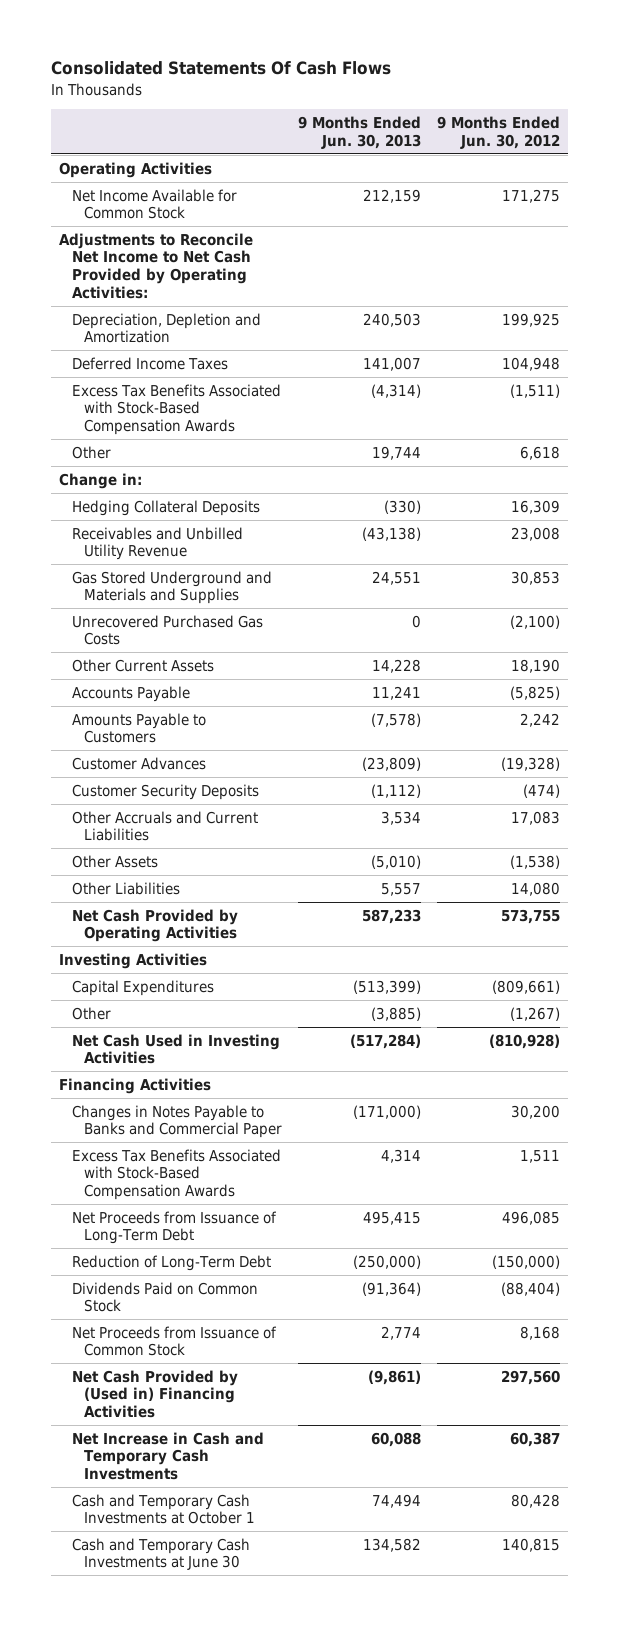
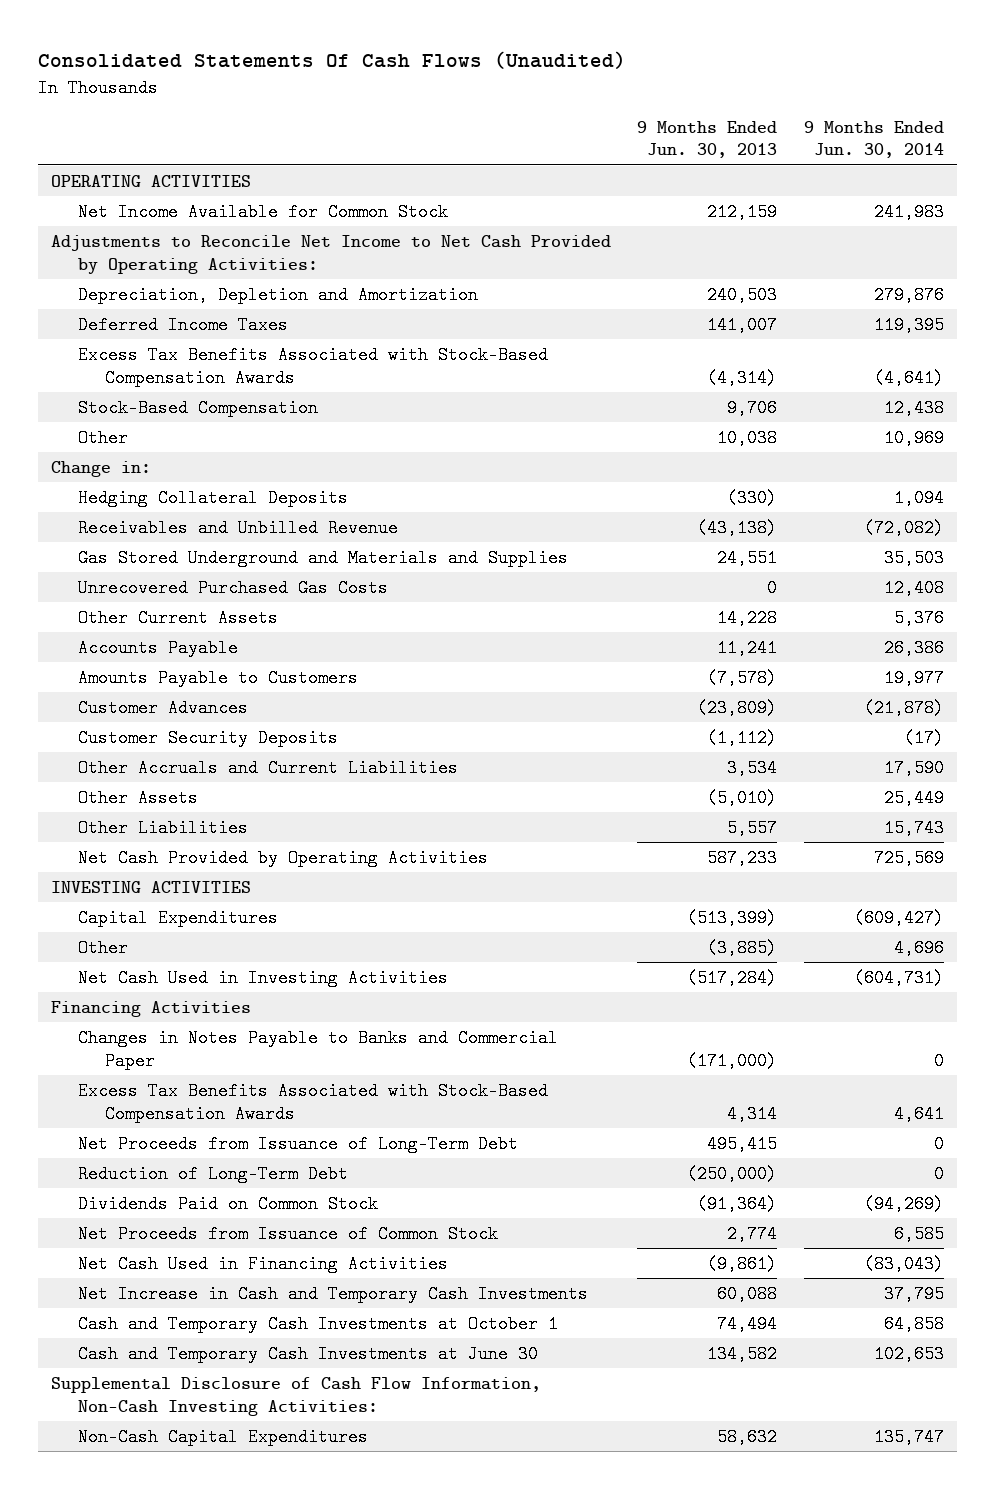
- Consolidated Statements Of Cash Flows
+ Consolidated Statements Of Cash Flows (Unaudited)
- | 9 Months Ended Jun. 30, 2013 | 9 Months Ended Jun. 30, 2012
+ | 9 Months Ended Jun. 30, 2013 | 9 Months Ended Jun. 30, 2014
- Operating Activities
+ OPERATING ACTIVITIES
- Other | 19,744 | 6,618
+ Stock-Based Compensation | 9,706 | 12,438
+ Other | 10,038 | 10,969
- Receivables and Unbilled Utility Revenue | (43,138) | 23,008
+ Receivables and Unbilled Revenue | (43,138) | (72,082)
- Investing Activities
+ INVESTING ACTIVITIES
- Net Cash Provided by (Used in) Financing Activities | (9,861) | 297,560
+ Net Cash Used in Financing Activities | (9,861) | (83,043)
+ Supplemental Disclosure of Cash Flow Information, Non-Cash Investing Activities:
+ Non-Cash Capital Expenditures | 58,632 | 135,747

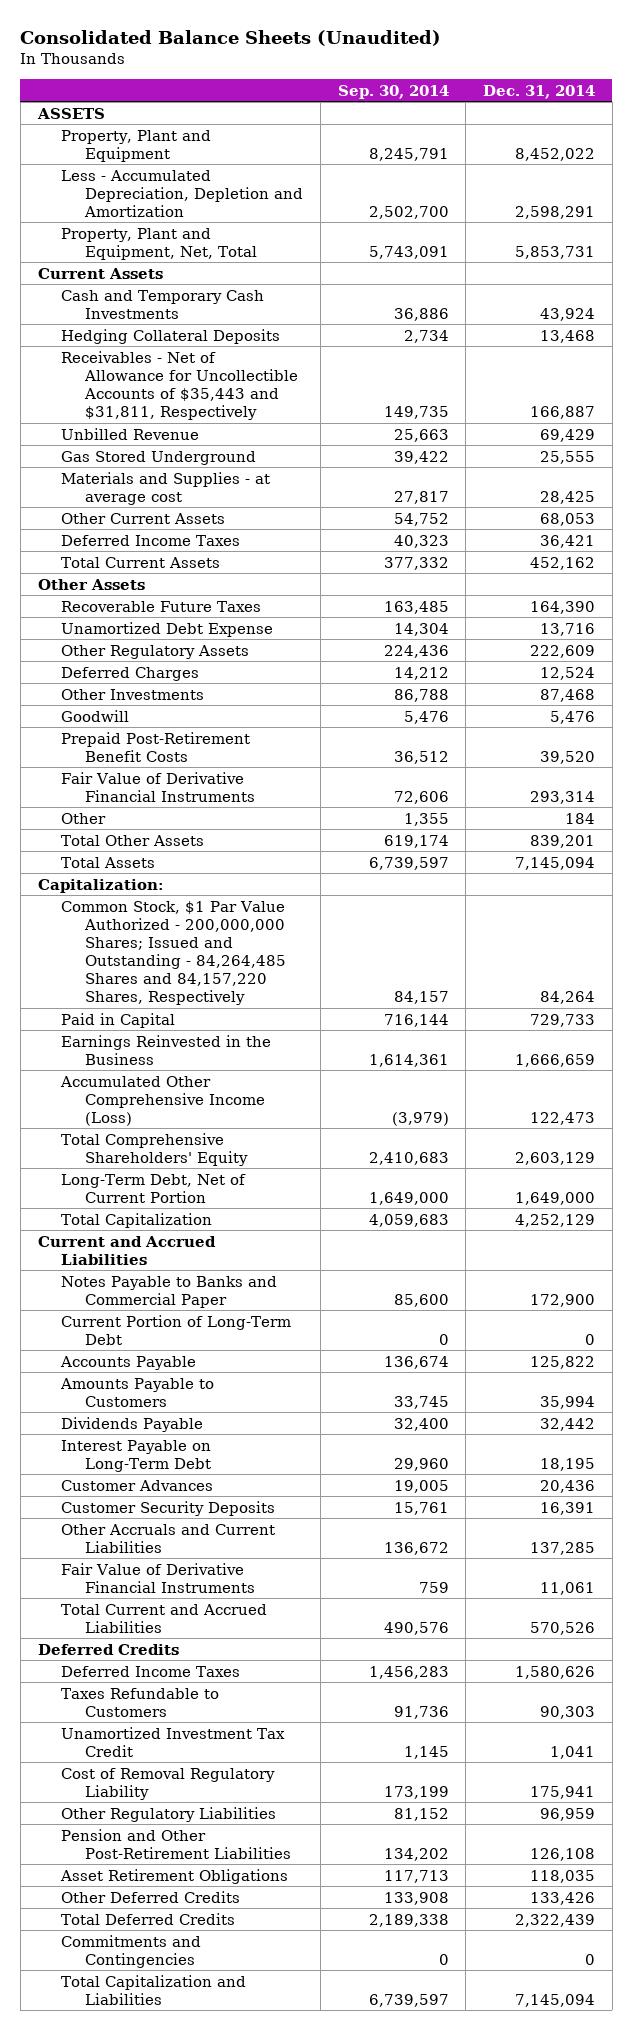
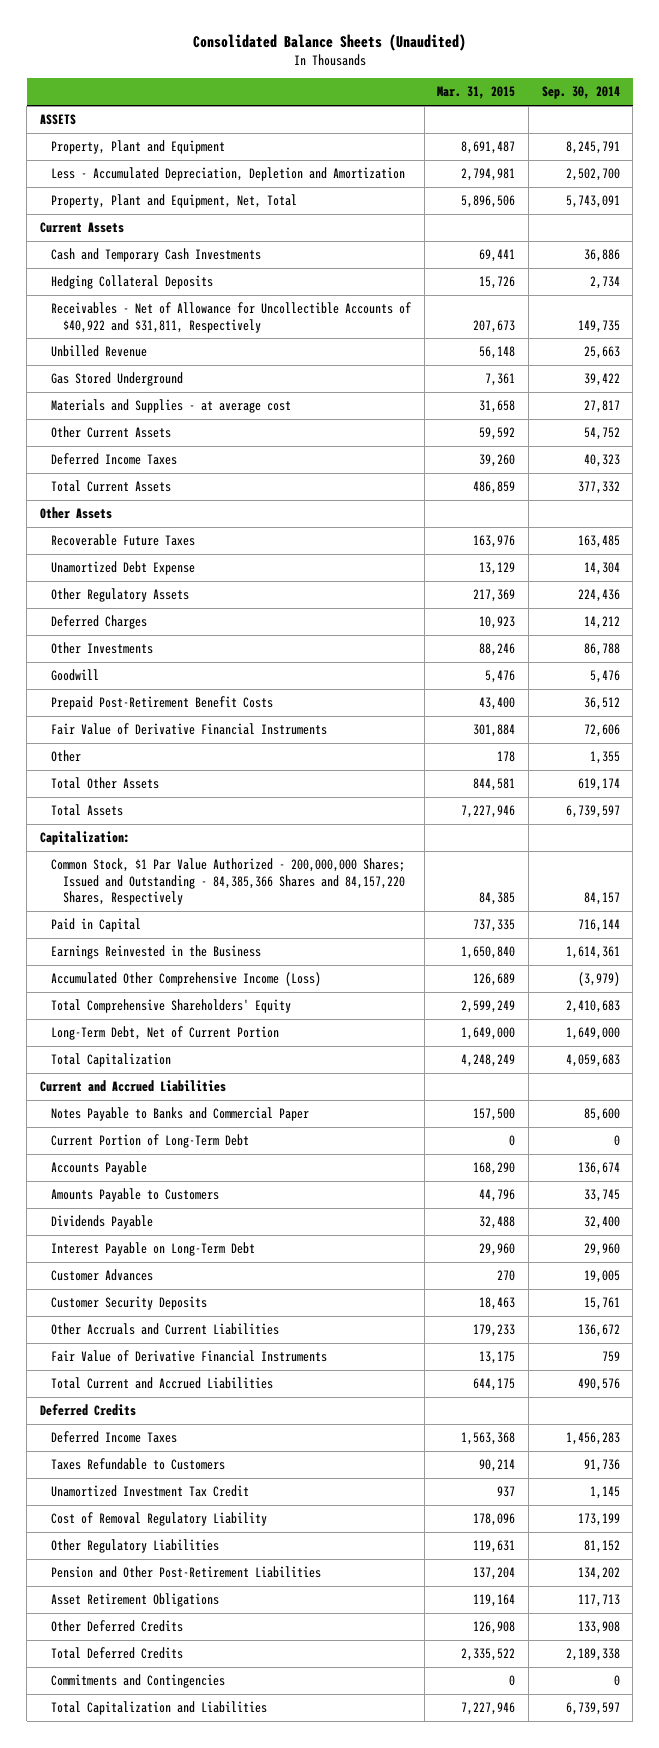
- | Sep. 30, 2014 | Dec. 31, 2014
+ | Mar. 31, 2015 | Sep. 30, 2014
- Receivables - Net of Allowance for Uncollectible Accounts of $35,443 and $31,811, Respectively | 149,735 | 166,887
+ Receivables - Net of Allowance for Uncollectible Accounts of $40,922 and $31,811, Respectively | 207,673 | 149,735
- Common Stock, $1 Par Value Authorized - 200,000,000 Shares; Issued and Outstanding - 84,264,485 Shares and 84,157,220 Shares, Respectively | 84,157 | 84,264
+ Common Stock, $1 Par Value Authorized - 200,000,000 Shares; Issued and Outstanding - 84,385,366 Shares and 84,157,220 Shares, Respectively | 84,385 | 84,157

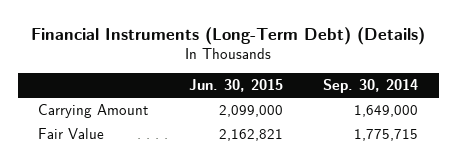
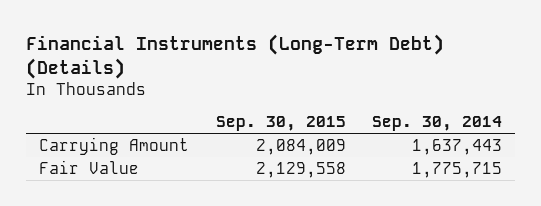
- | Jun. 30, 2015 | Sep. 30, 2014
+ | Sep. 30, 2015 | Sep. 30, 2014
- Carrying Amount | 2,099,000 | 1,649,000
+ Carrying Amount | 2,084,009 | 1,637,443

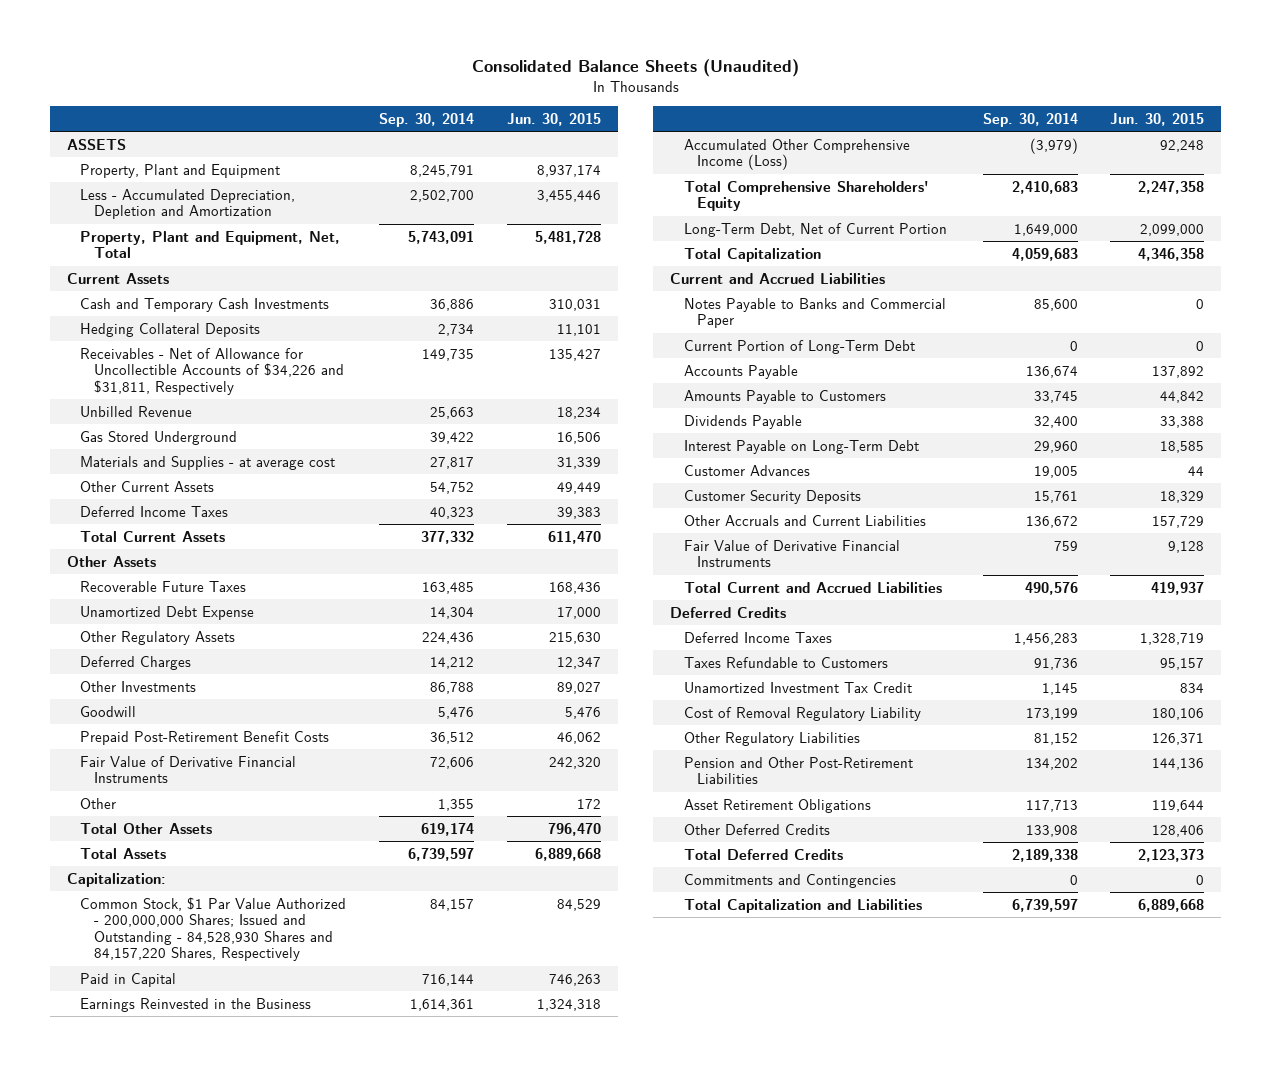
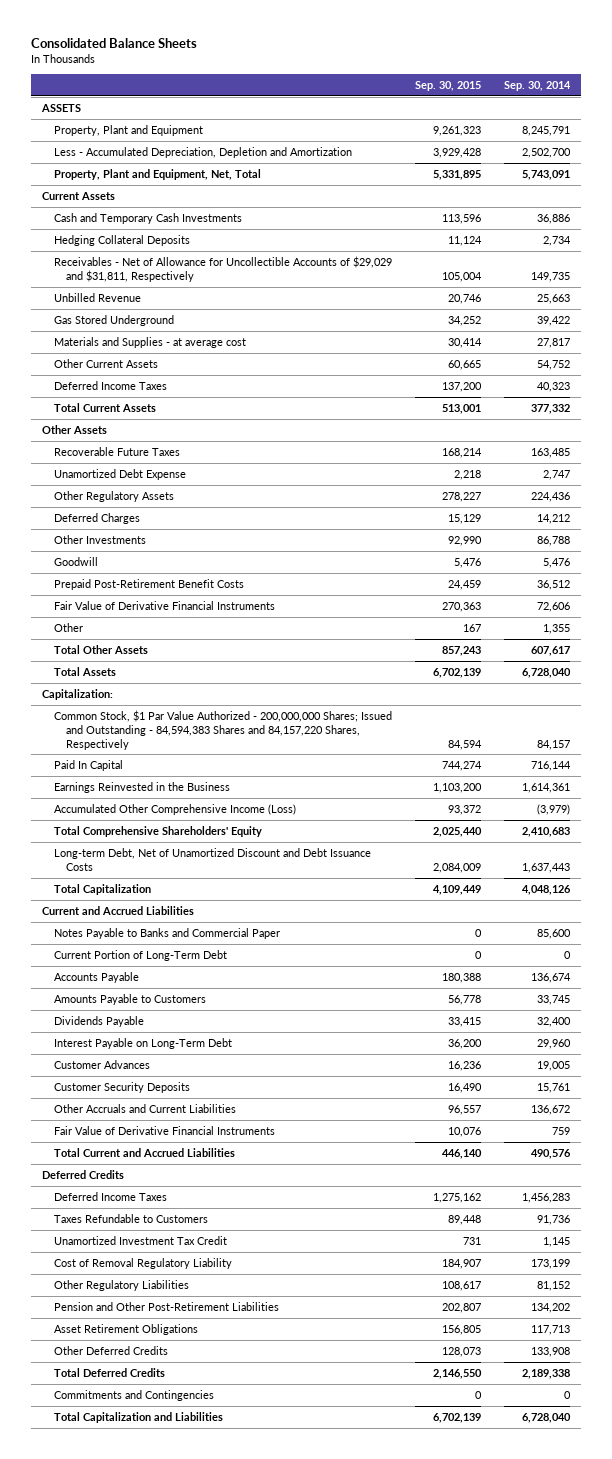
- Consolidated Balance Sheets (Unaudited)
+ Consolidated Balance Sheets
- | Sep. 30, 2014 | Jun. 30, 2015
+ | Sep. 30, 2015 | Sep. 30, 2014
- Receivables - Net of Allowance for Uncollectible Accounts of $34,226 and $31,811, Respectively | 149,735 | 135,427
+ Receivables - Net of Allowance for Uncollectible Accounts of $29,029 and $31,811, Respectively | 105,004 | 149,735
- Unamortized Debt Expense | 14,304 | 17,000
+ Unamortized Debt Expense | 2,218 | 2,747
- Total Other Assets | 619,174 | 796,470
- Total Assets | 6,739,597 | 6,889,668
+ Total Other Assets | 857,243 | 607,617
+ Total Assets | 6,702,139 | 6,728,040
- Common Stock, $1 Par Value Authorized - 200,000,000 Shares; Issued and Outstanding - 84,528,930 Shares and 84,157,220 Shares, Respectively | 84,157 | 84,529
- Paid in Capital | 716,144 | 746,263
+ Common Stock, $1 Par Value Authorized - 200,000,000 Shares; Issued and Outstanding - 84,594,383 Shares and 84,157,220 Shares, Respectively | 84,594 | 84,157
+ Paid In Capital | 744,274 | 716,144
- Long-Term Debt, Net of Current Portion | 1,649,000 | 2,099,000
- Total Capitalization | 4,059,683 | 4,346,358
+ Long-term Debt, Net of Unamortized Discount and Debt Issuance Costs | 2,084,009 | 1,637,443
+ Total Capitalization | 4,109,449 | 4,048,126
- Total Capitalization and Liabilities | 6,739,597 | 6,889,668
+ Total Capitalization and Liabilities | 6,702,139 | 6,728,040

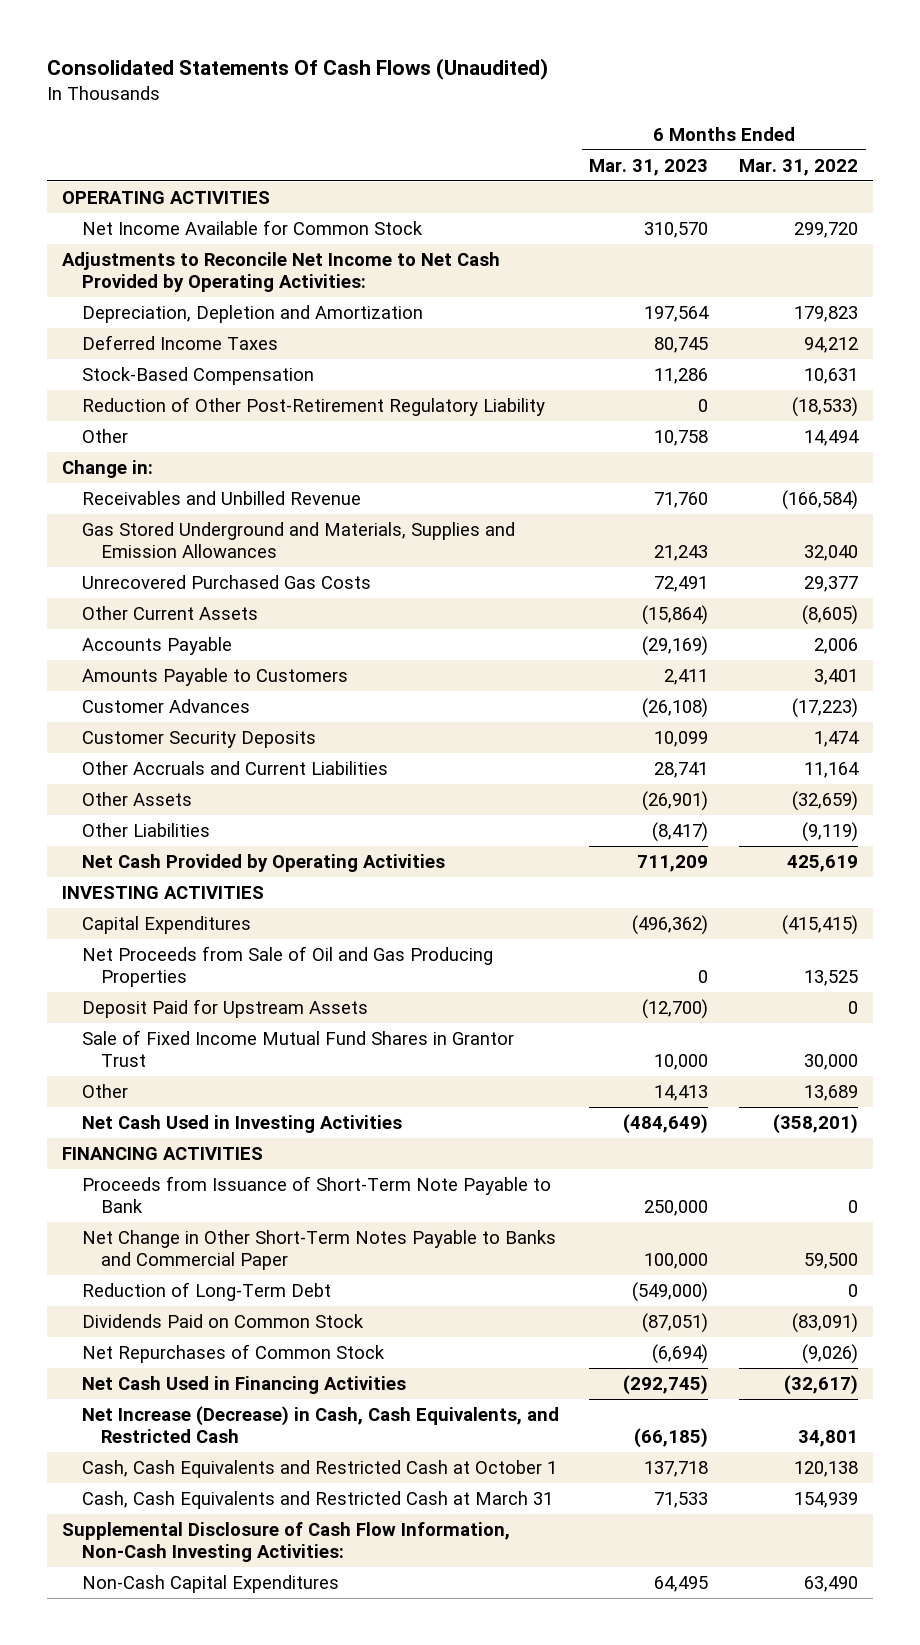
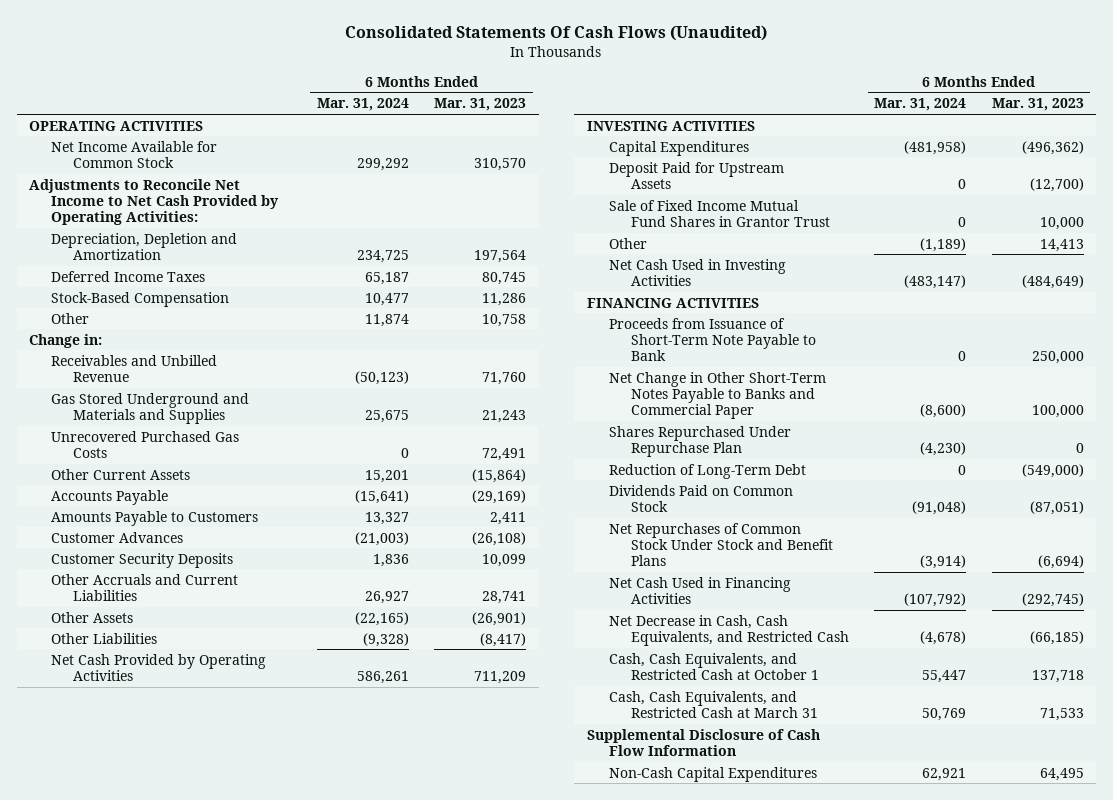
- | 6 Months Ended Mar. 31, 2023 | 6 Months Ended Mar. 31, 2022
+ | 6 Months Ended Mar. 31, 2024 | 6 Months Ended Mar. 31, 2023
- Reduction of Other Post-Retirement Regulatory Liability | 0 | (18,533)
- Gas Stored Underground and Materials, Supplies and Emission Allowances | 21,243 | 32,040
+ Gas Stored Underground and Materials and Supplies | 25,675 | 21,243
- Net Proceeds from Sale of Oil and Gas Producing Properties | 0 | 13,525
+ Shares Repurchased Under Repurchase Plan | (4,230) | 0
- Net Repurchases of Common Stock | (6,694) | (9,026)
+ Net Repurchases of Common Stock Under Stock and Benefit Plans | (3,914) | (6,694)
- Net Increase (Decrease) in Cash, Cash Equivalents, and Restricted Cash | (66,185) | 34,801
- Cash, Cash Equivalents and Restricted Cash at October 1 | 137,718 | 120,138
- Cash, Cash Equivalents and Restricted Cash at March 31 | 71,533 | 154,939
- Supplemental Disclosure of Cash Flow Information, Non-Cash Investing Activities:
+ Net Decrease in Cash, Cash Equivalents, and Restricted Cash | (4,678) | (66,185)
+ Cash, Cash Equivalents, and Restricted Cash at October 1 | 55,447 | 137,718
+ Cash, Cash Equivalents, and Restricted Cash at March 31 | 50,769 | 71,533
+ Supplemental Disclosure of Cash Flow Information

